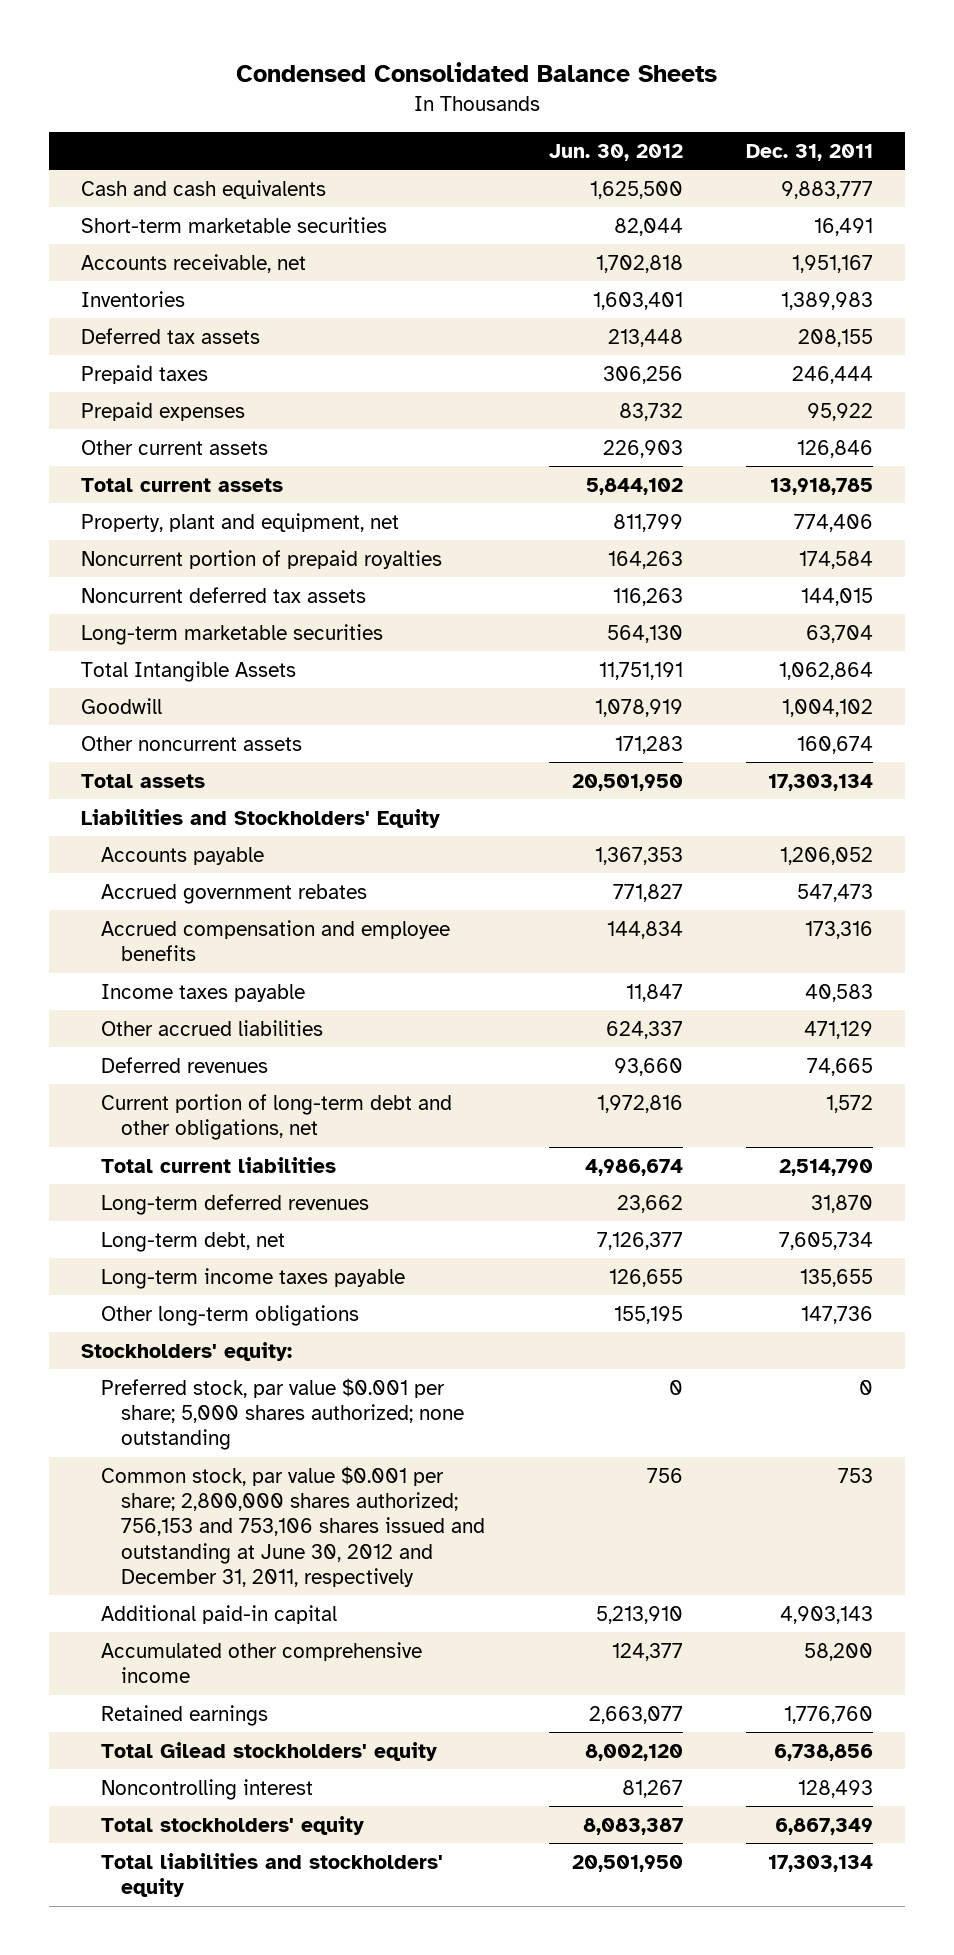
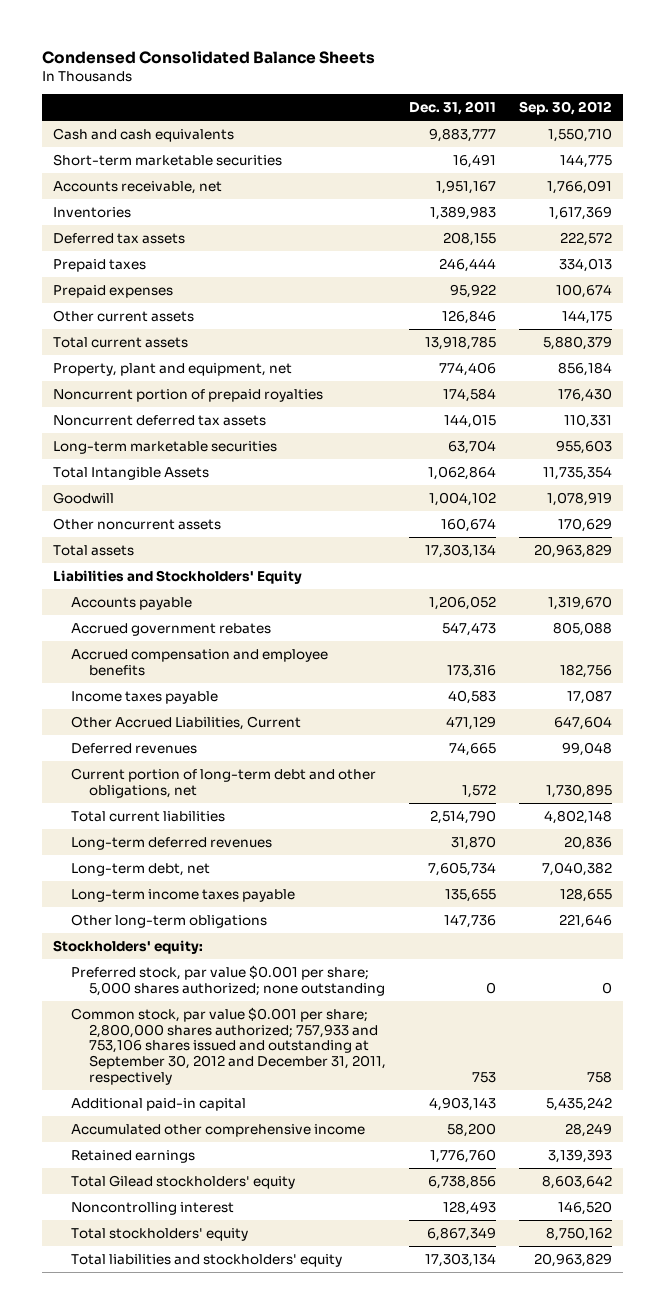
- | Jun. 30, 2012 | Dec. 31, 2011
+ | Dec. 31, 2011 | Sep. 30, 2012
- Other accrued liabilities | 624,337 | 471,129
+ Other Accrued Liabilities, Current | 471,129 | 647,604
- Common stock, par value $0.001 per share; 2,800,000 shares authorized; 756,153 and 753,106 shares issued and outstanding at June 30, 2012 and December 31, 2011, respectively | 756 | 753
+ Common stock, par value $0.001 per share; 2,800,000 shares authorized; 757,933 and 753,106 shares issued and outstanding at September 30, 2012 and December 31, 2011, respectively | 753 | 758

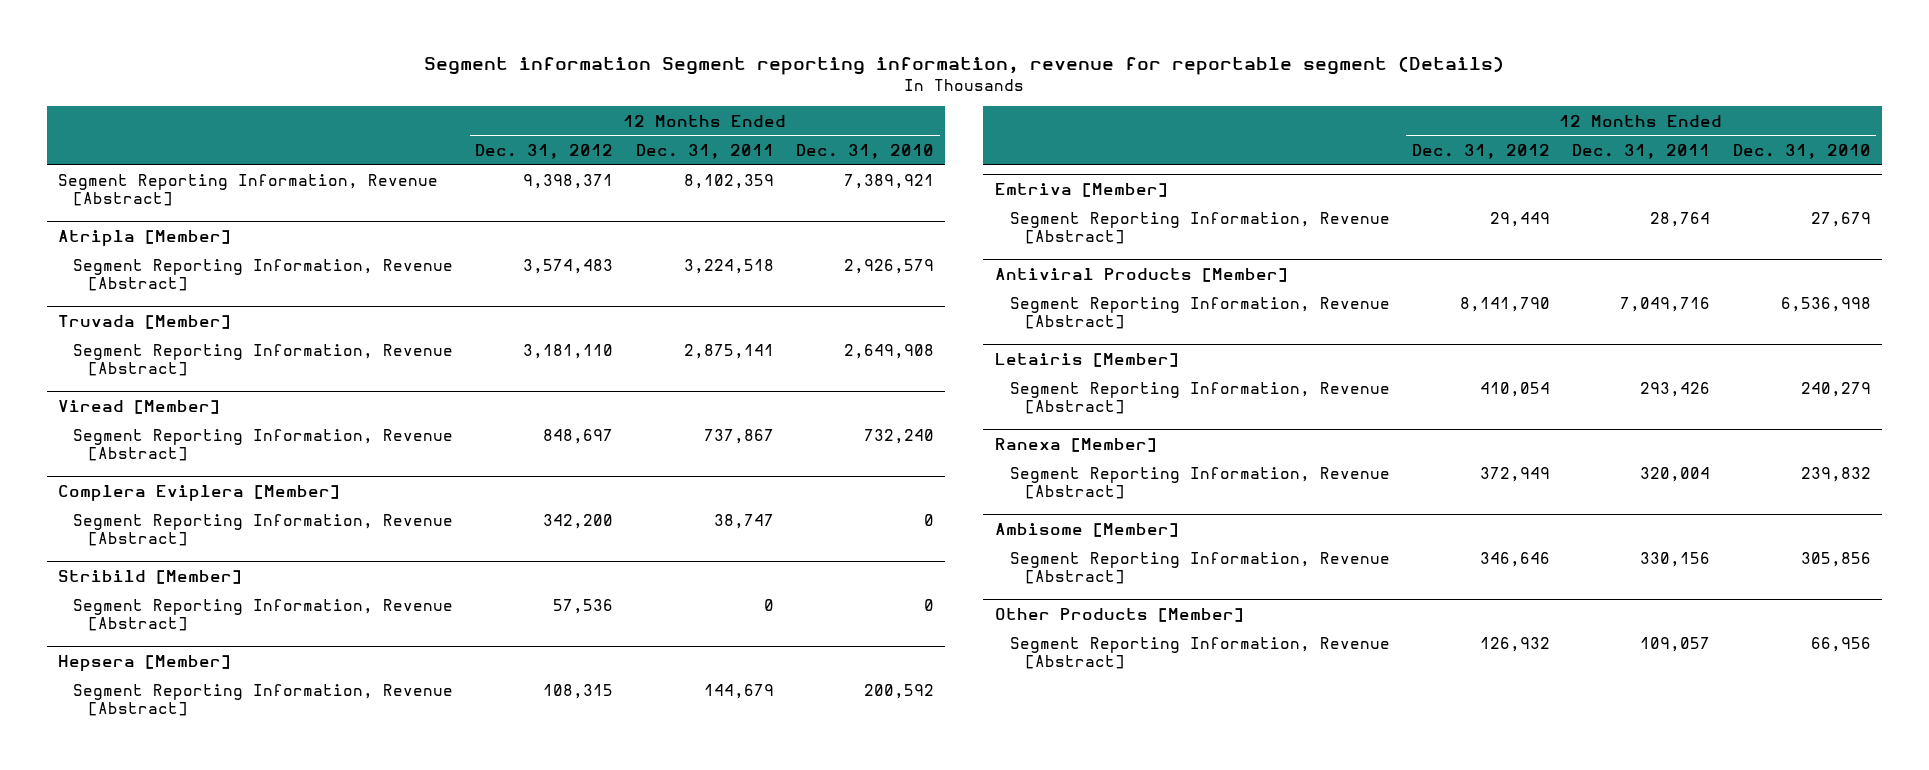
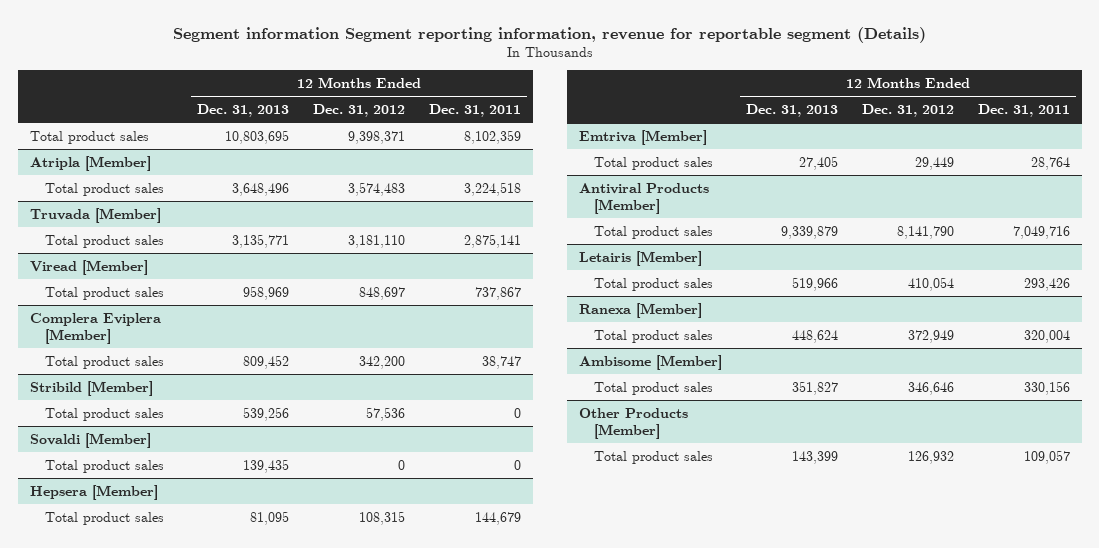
- | 12 Months Ended Dec. 31, 2012 | 12 Months Ended Dec. 31, 2011 | 12 Months Ended Dec. 31, 2010
+ | 12 Months Ended Dec. 31, 2013 | 12 Months Ended Dec. 31, 2012 | 12 Months Ended Dec. 31, 2011
- Segment Reporting Information, Revenue [Abstract] | 9,398,371 | 8,102,359 | 7,389,921
+ Total product sales | 10,803,695 | 9,398,371 | 8,102,359
@ Atripla [Member]
- Segment Reporting Information, Revenue [Abstract] | 3,574,483 | 3,224,518 | 2,926,579
+ Total product sales | 3,648,496 | 3,574,483 | 3,224,518
@ Truvada [Member]
- Segment Reporting Information, Revenue [Abstract] | 3,181,110 | 2,875,141 | 2,649,908
+ Total product sales | 3,135,771 | 3,181,110 | 2,875,141
@ Viread [Member]
- Segment Reporting Information, Revenue [Abstract] | 848,697 | 737,867 | 732,240
+ Total product sales | 958,969 | 848,697 | 737,867
@ Complera Eviplera [Member]
- Segment Reporting Information, Revenue [Abstract] | 342,200 | 38,747 | 0
+ Total product sales | 809,452 | 342,200 | 38,747
@ Stribild [Member]
- Segment Reporting Information, Revenue [Abstract] | 57,536 | 0 | 0
+ Total product sales | 539,256 | 57,536 | 0
+ Sovaldi [Member]
+ Total product sales | 139,435 | 0 | 0
@ Hepsera [Member]
- Segment Reporting Information, Revenue [Abstract] | 108,315 | 144,679 | 200,592
+ Total product sales | 81,095 | 108,315 | 144,679
@ Emtriva [Member]
- Segment Reporting Information, Revenue [Abstract] | 29,449 | 28,764 | 27,679
+ Total product sales | 27,405 | 29,449 | 28,764
@ Antiviral Products [Member]
- Segment Reporting Information, Revenue [Abstract] | 8,141,790 | 7,049,716 | 6,536,998
+ Total product sales | 9,339,879 | 8,141,790 | 7,049,716
@ Letairis [Member]
- Segment Reporting Information, Revenue [Abstract] | 410,054 | 293,426 | 240,279
+ Total product sales | 519,966 | 410,054 | 293,426
@ Ranexa [Member]
- Segment Reporting Information, Revenue [Abstract] | 372,949 | 320,004 | 239,832
+ Total product sales | 448,624 | 372,949 | 320,004
@ Ambisome [Member]
- Segment Reporting Information, Revenue [Abstract] | 346,646 | 330,156 | 305,856
+ Total product sales | 351,827 | 346,646 | 330,156
@ Other Products [Member]
- Segment Reporting Information, Revenue [Abstract] | 126,932 | 109,057 | 66,956
+ Total product sales | 143,399 | 126,932 | 109,057

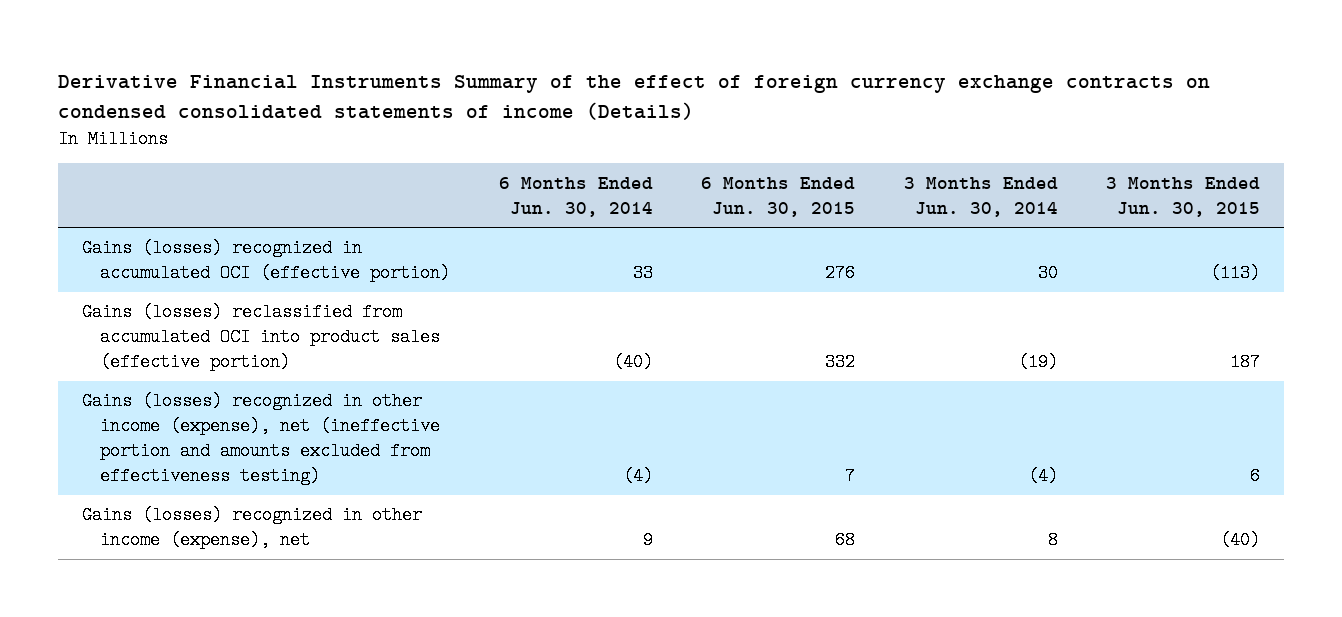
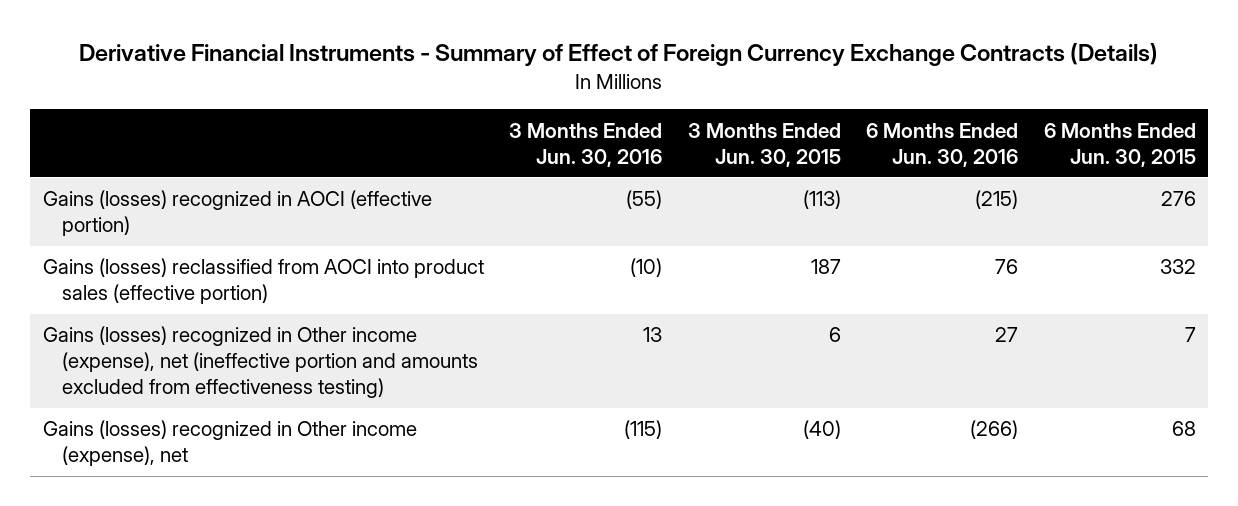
- Derivative Financial Instruments Summary of the effect of foreign currency exchange contracts on condensed consolidated statements of income (Details)
+ Derivative Financial Instruments - Summary of Effect of Foreign Currency Exchange Contracts (Details)
- | 6 Months Ended Jun. 30, 2014 | 6 Months Ended Jun. 30, 2015 | 3 Months Ended Jun. 30, 2014 | 3 Months Ended Jun. 30, 2015
+ | 3 Months Ended Jun. 30, 2016 | 3 Months Ended Jun. 30, 2015 | 6 Months Ended Jun. 30, 2016 | 6 Months Ended Jun. 30, 2015
- Gains (losses) recognized in accumulated OCI (effective portion) | 33 | 276 | 30 | (113)
- Gains (losses) reclassified from accumulated OCI into product sales (effective portion) | (40) | 332 | (19) | 187
- Gains (losses) recognized in other income (expense), net (ineffective portion and amounts excluded from effectiveness testing) | (4) | 7 | (4) | 6
- Gains (losses) recognized in other income (expense), net | 9 | 68 | 8 | (40)
+ Gains (losses) recognized in AOCI (effective portion) | (55) | (113) | (215) | 276
+ Gains (losses) reclassified from AOCI into product sales (effective portion) | (10) | 187 | 76 | 332
+ Gains (losses) recognized in Other income (expense), net (ineffective portion and amounts excluded from effectiveness testing) | 13 | 6 | 27 | 7
+ Gains (losses) recognized in Other income (expense), net | (115) | (40) | (266) | 68

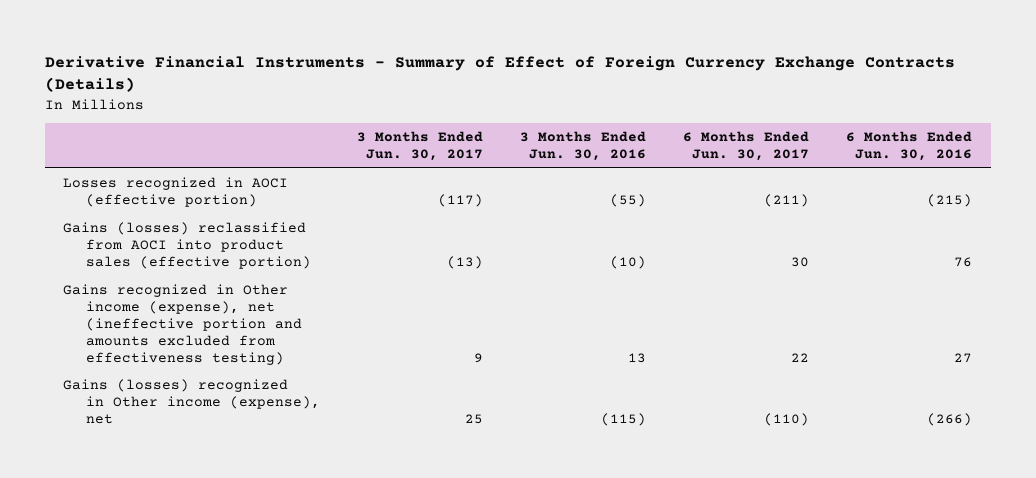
- | 3 Months Ended Jun. 30, 2016 | 3 Months Ended Jun. 30, 2015 | 6 Months Ended Jun. 30, 2016 | 6 Months Ended Jun. 30, 2015
+ | 3 Months Ended Jun. 30, 2017 | 3 Months Ended Jun. 30, 2016 | 6 Months Ended Jun. 30, 2017 | 6 Months Ended Jun. 30, 2016
- Gains (losses) recognized in AOCI (effective portion) | (55) | (113) | (215) | 276
+ Losses recognized in AOCI (effective portion) | (117) | (55) | (211) | (215)
- Gains (losses) recognized in Other income (expense), net (ineffective portion and amounts excluded from effectiveness testing) | 13 | 6 | 27 | 7
+ Gains recognized in Other income (expense), net (ineffective portion and amounts excluded from effectiveness testing) | 9 | 13 | 22 | 27

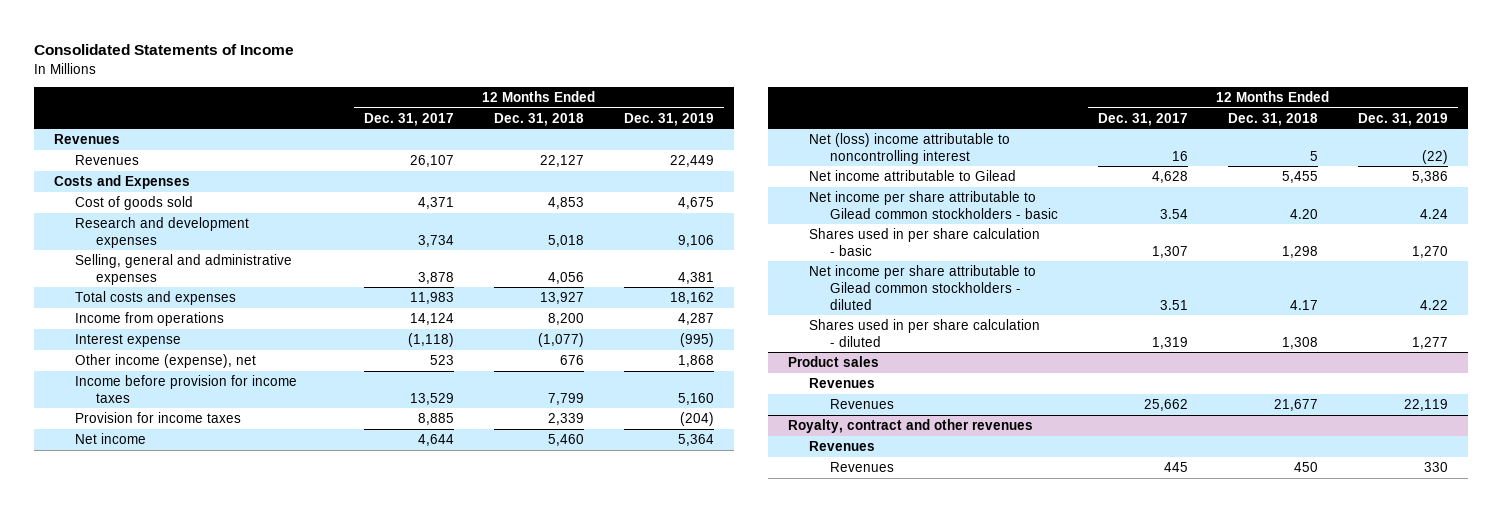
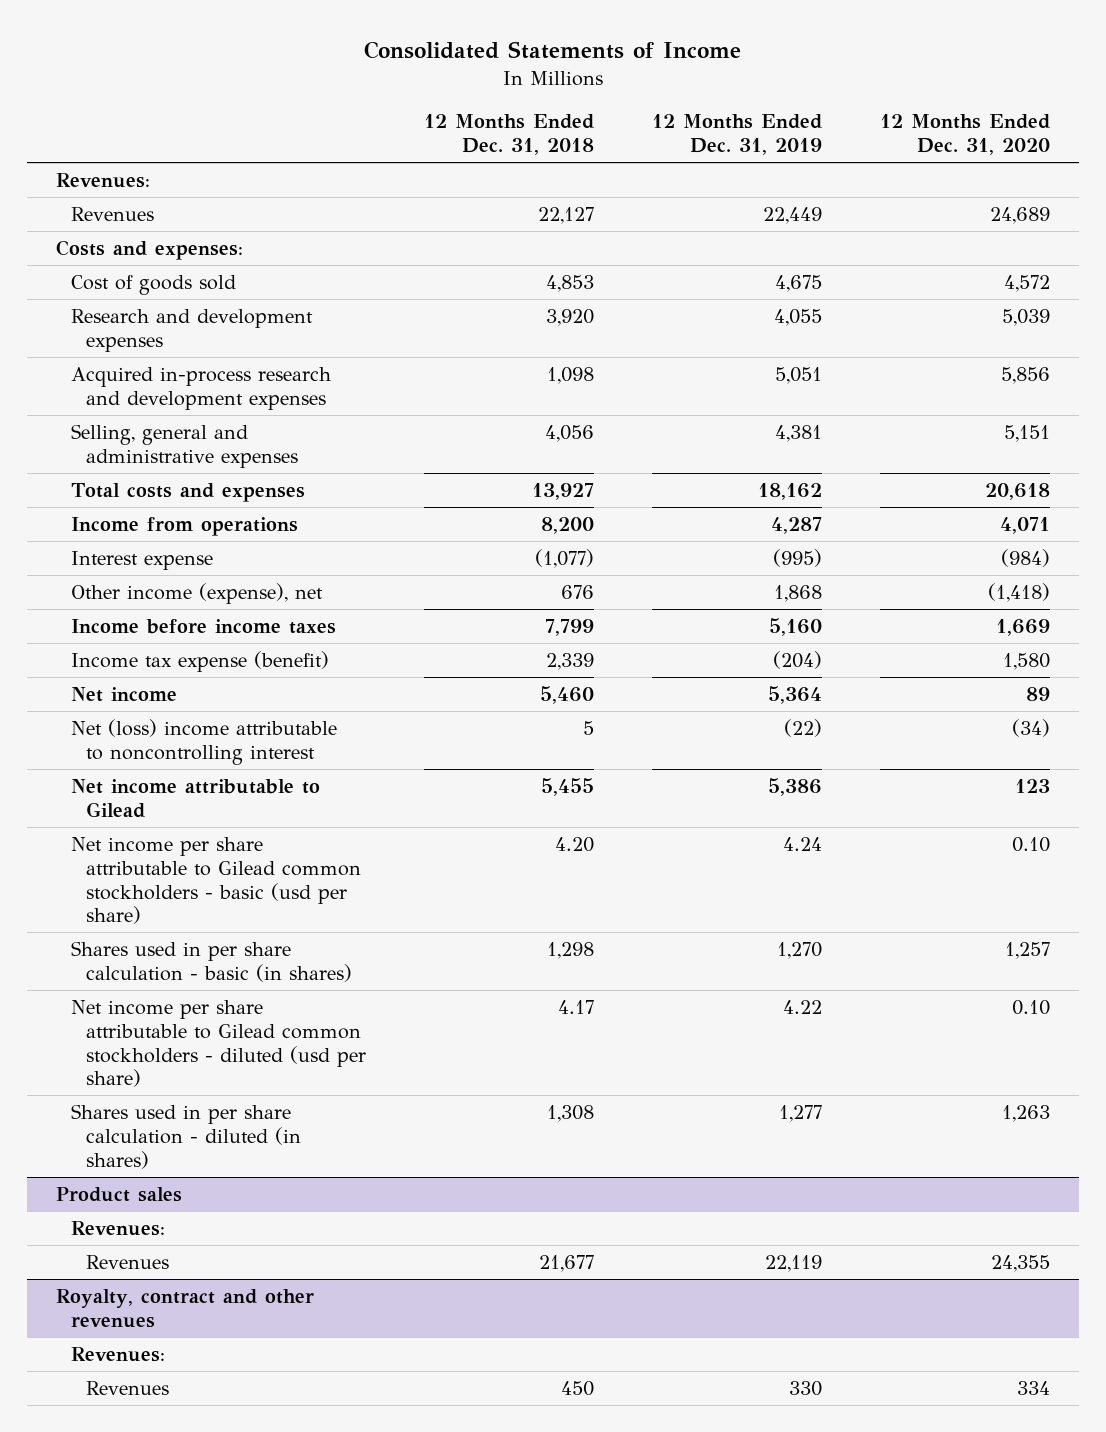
- | 12 Months Ended Dec. 31, 2017 | 12 Months Ended Dec. 31, 2018 | 12 Months Ended Dec. 31, 2019
+ | 12 Months Ended Dec. 31, 2018 | 12 Months Ended Dec. 31, 2019 | 12 Months Ended Dec. 31, 2020
- Revenues
+ Revenues:
- Costs and Expenses
+ Costs and expenses:
- Research and development expenses | 3,734 | 5,018 | 9,106
+ Research and development expenses | 3,920 | 4,055 | 5,039
+ Acquired in-process research and development expenses | 1,098 | 5,051 | 5,856
- Income before provision for income taxes | 13,529 | 7,799 | 5,160
- Provision for income taxes | 8,885 | 2,339 | (204)
+ Income before income taxes | 7,799 | 5,160 | 1,669
+ Income tax expense (benefit) | 2,339 | (204) | 1,580
- Net income per share attributable to Gilead common stockholders - basic | 3.54 | 4.20 | 4.24
- Shares used in per share calculation - basic | 1,307 | 1,298 | 1,270
- Net income per share attributable to Gilead common stockholders - diluted | 3.51 | 4.17 | 4.22
- Shares used in per share calculation - diluted | 1,319 | 1,308 | 1,277
+ Net income per share attributable to Gilead common stockholders - basic (usd per share) | 4.20 | 4.24 | 0.10
+ Shares used in per share calculation - basic (in shares) | 1,298 | 1,270 | 1,257
+ Net income per share attributable to Gilead common stockholders - diluted (usd per share) | 4.17 | 4.22 | 0.10
+ Shares used in per share calculation - diluted (in shares) | 1,308 | 1,277 | 1,263
@ Product sales
- Revenues
+ Revenues:
@ Royalty, contract and other revenues
- Revenues
+ Revenues:

